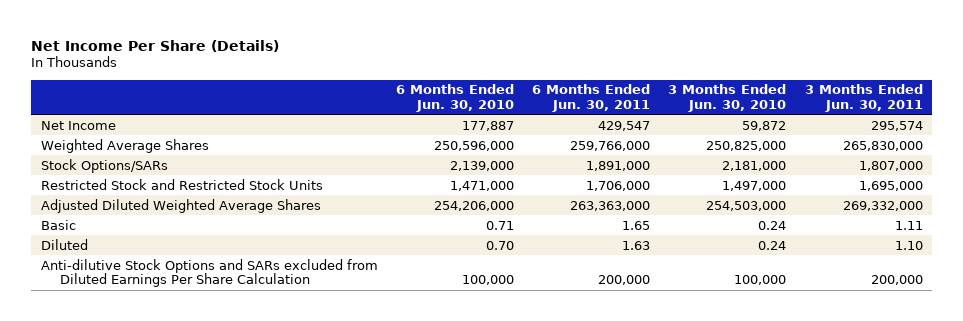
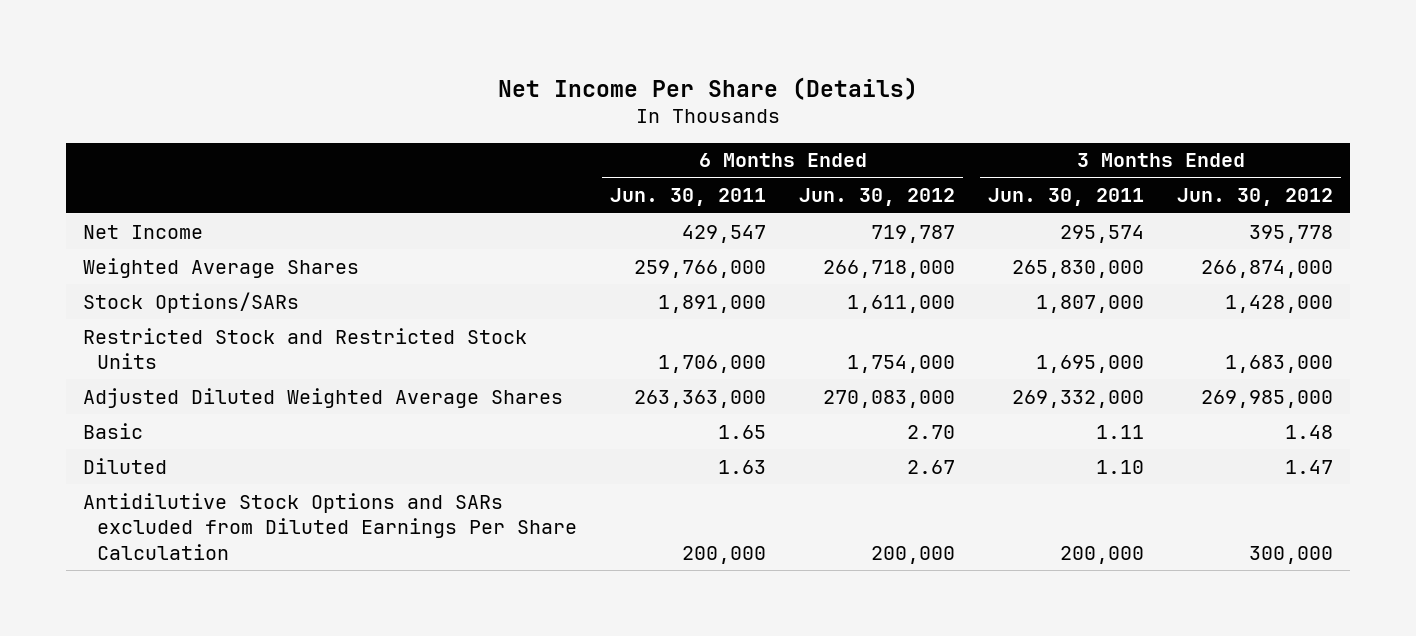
- | 6 Months Ended Jun. 30, 2010 | 6 Months Ended Jun. 30, 2011 | 3 Months Ended Jun. 30, 2010 | 3 Months Ended Jun. 30, 2011
+ | 6 Months Ended Jun. 30, 2011 | 6 Months Ended Jun. 30, 2012 | 3 Months Ended Jun. 30, 2011 | 3 Months Ended Jun. 30, 2012
- Anti-dilutive Stock Options and SARs excluded from Diluted Earnings Per Share Calculation | 100,000 | 200,000 | 100,000 | 200,000
+ Antidilutive Stock Options and SARs excluded from Diluted Earnings Per Share Calculation | 200,000 | 200,000 | 200,000 | 300,000

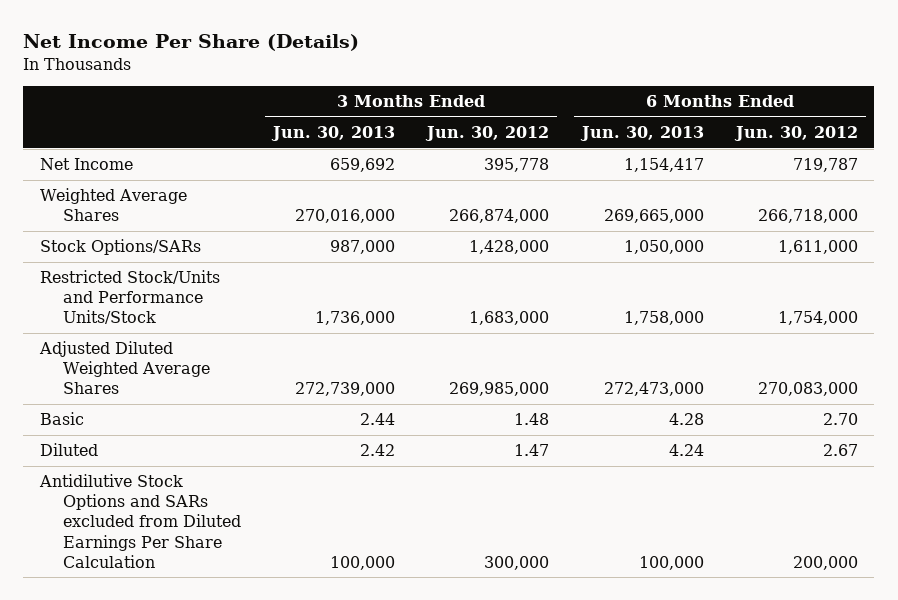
- | 6 Months Ended Jun. 30, 2011 | 6 Months Ended Jun. 30, 2012 | 3 Months Ended Jun. 30, 2011 | 3 Months Ended Jun. 30, 2012
+ | 3 Months Ended Jun. 30, 2013 | 3 Months Ended Jun. 30, 2012 | 6 Months Ended Jun. 30, 2013 | 6 Months Ended Jun. 30, 2012
- Restricted Stock and Restricted Stock Units | 1,706,000 | 1,754,000 | 1,695,000 | 1,683,000
+ Restricted Stock/Units and Performance Units/Stock | 1,736,000 | 1,683,000 | 1,758,000 | 1,754,000

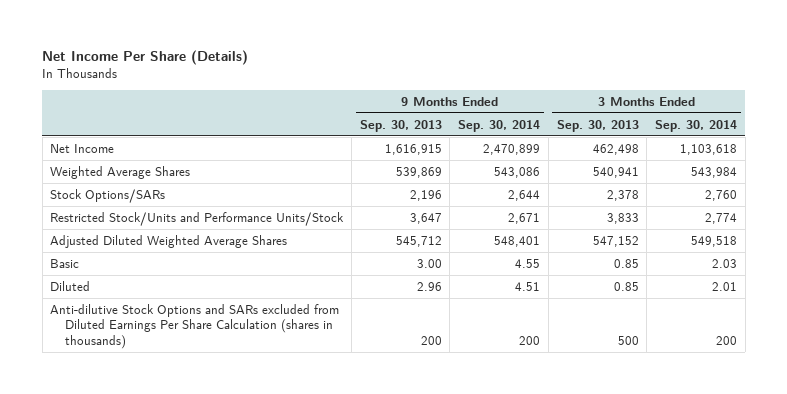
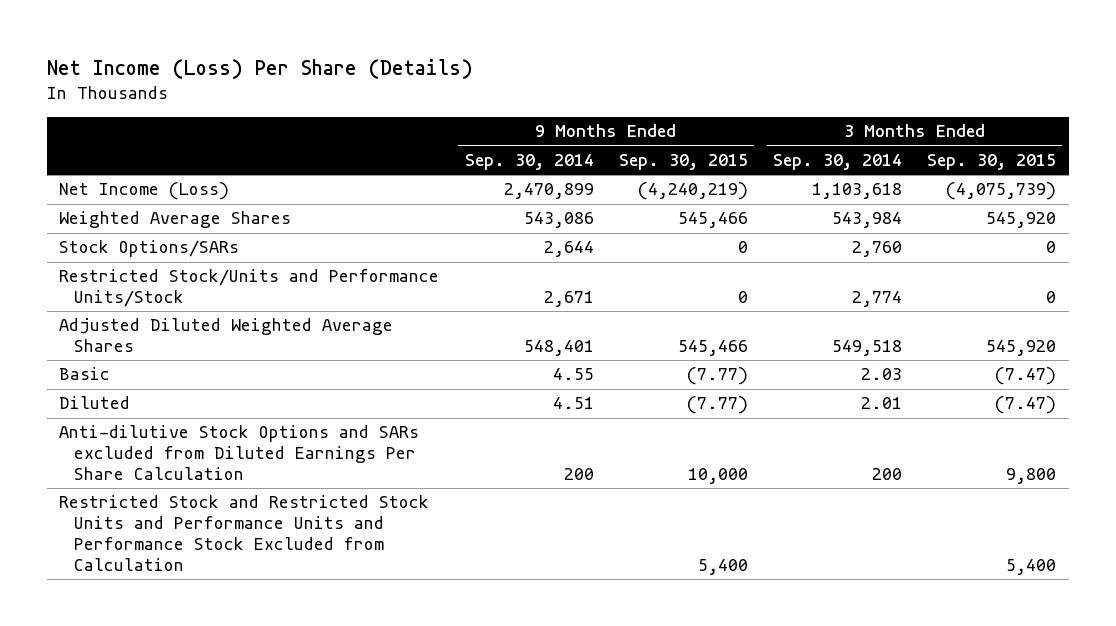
- Net Income Per Share (Details)
+ Net Income (Loss) Per Share (Details)
- | 9 Months Ended Sep. 30, 2013 | 9 Months Ended Sep. 30, 2014 | 3 Months Ended Sep. 30, 2013 | 3 Months Ended Sep. 30, 2014
+ | 9 Months Ended Sep. 30, 2014 | 9 Months Ended Sep. 30, 2015 | 3 Months Ended Sep. 30, 2014 | 3 Months Ended Sep. 30, 2015
- Net Income | 1,616,915 | 2,470,899 | 462,498 | 1,103,618
+ Net Income (Loss) | 2,470,899 | (4,240,219) | 1,103,618 | (4,075,739)
- Anti-dilutive Stock Options and SARs excluded from Diluted Earnings Per Share Calculation (shares in thousands) | 200 | 200 | 500 | 200
+ Anti-dilutive Stock Options and SARs excluded from Diluted Earnings Per Share Calculation | 200 | 10,000 | 200 | 9,800
+ Restricted Stock and Restricted Stock Units and Performance Units and Performance Stock Excluded from Calculation | | 5,400 | | 5,400

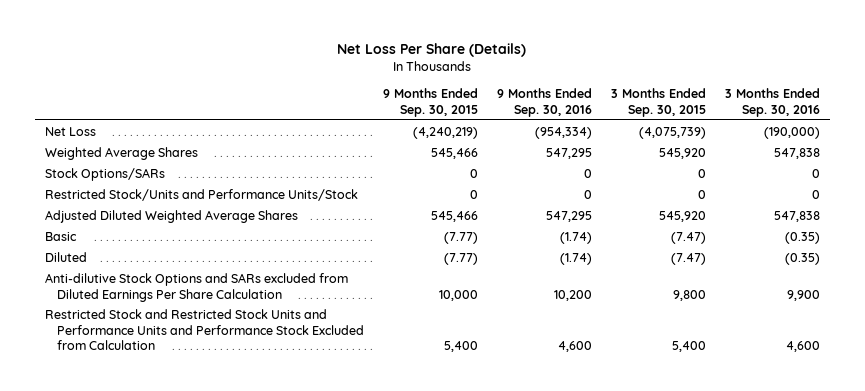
- Net Income (Loss) Per Share (Details)
+ Net Loss Per Share (Details)
- | 9 Months Ended Sep. 30, 2014 | 9 Months Ended Sep. 30, 2015 | 3 Months Ended Sep. 30, 2014 | 3 Months Ended Sep. 30, 2015
+ | 9 Months Ended Sep. 30, 2015 | 9 Months Ended Sep. 30, 2016 | 3 Months Ended Sep. 30, 2015 | 3 Months Ended Sep. 30, 2016
- Net Income (Loss) | 2,470,899 | (4,240,219) | 1,103,618 | (4,075,739)
+ Net Loss | (4,240,219) | (954,334) | (4,075,739) | (190,000)

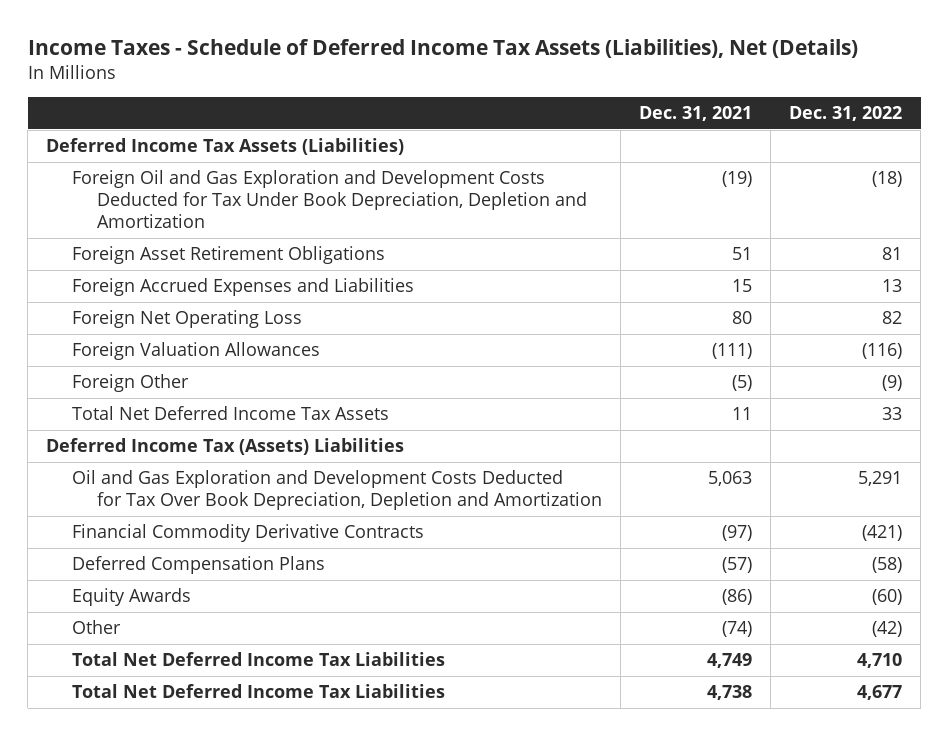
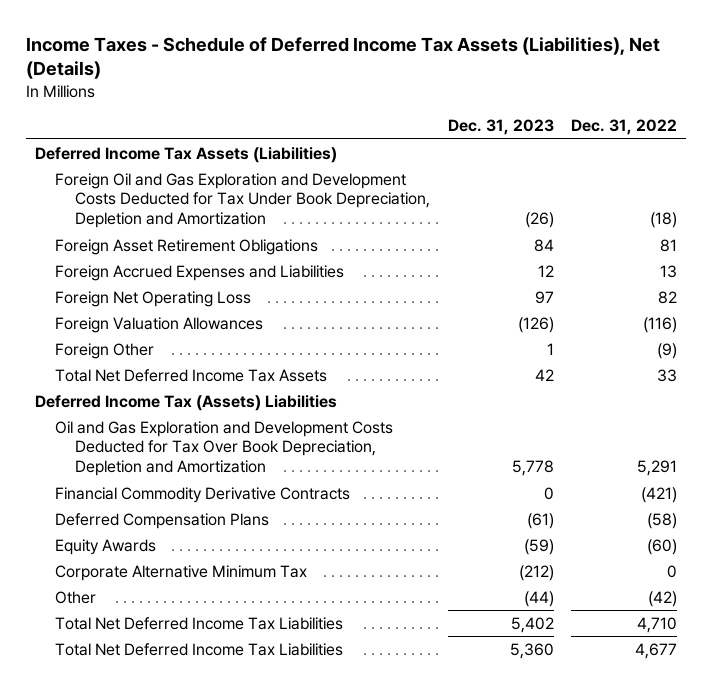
- | Dec. 31, 2021 | Dec. 31, 2022
+ | Dec. 31, 2023 | Dec. 31, 2022
+ Corporate Alternative Minimum Tax | (212) | 0

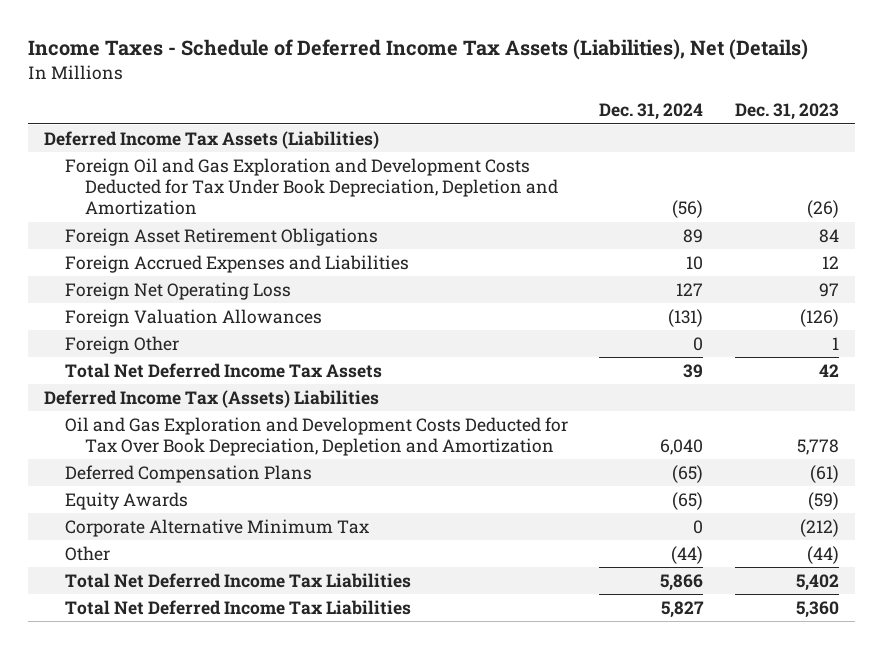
- | Dec. 31, 2023 | Dec. 31, 2022
+ | Dec. 31, 2024 | Dec. 31, 2023
- Financial Commodity Derivative Contracts | 0 | (421)

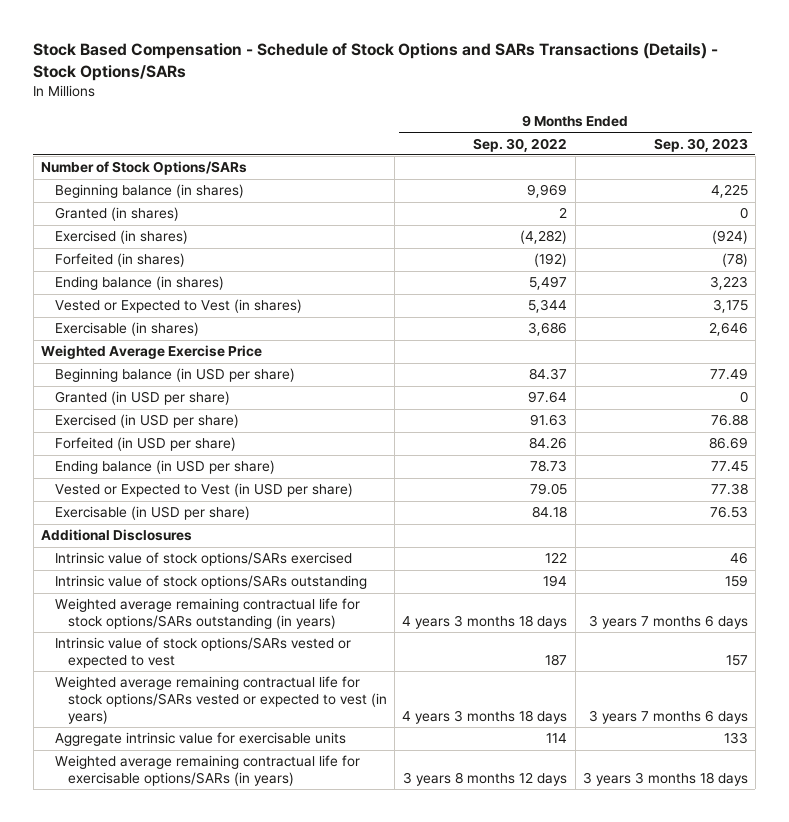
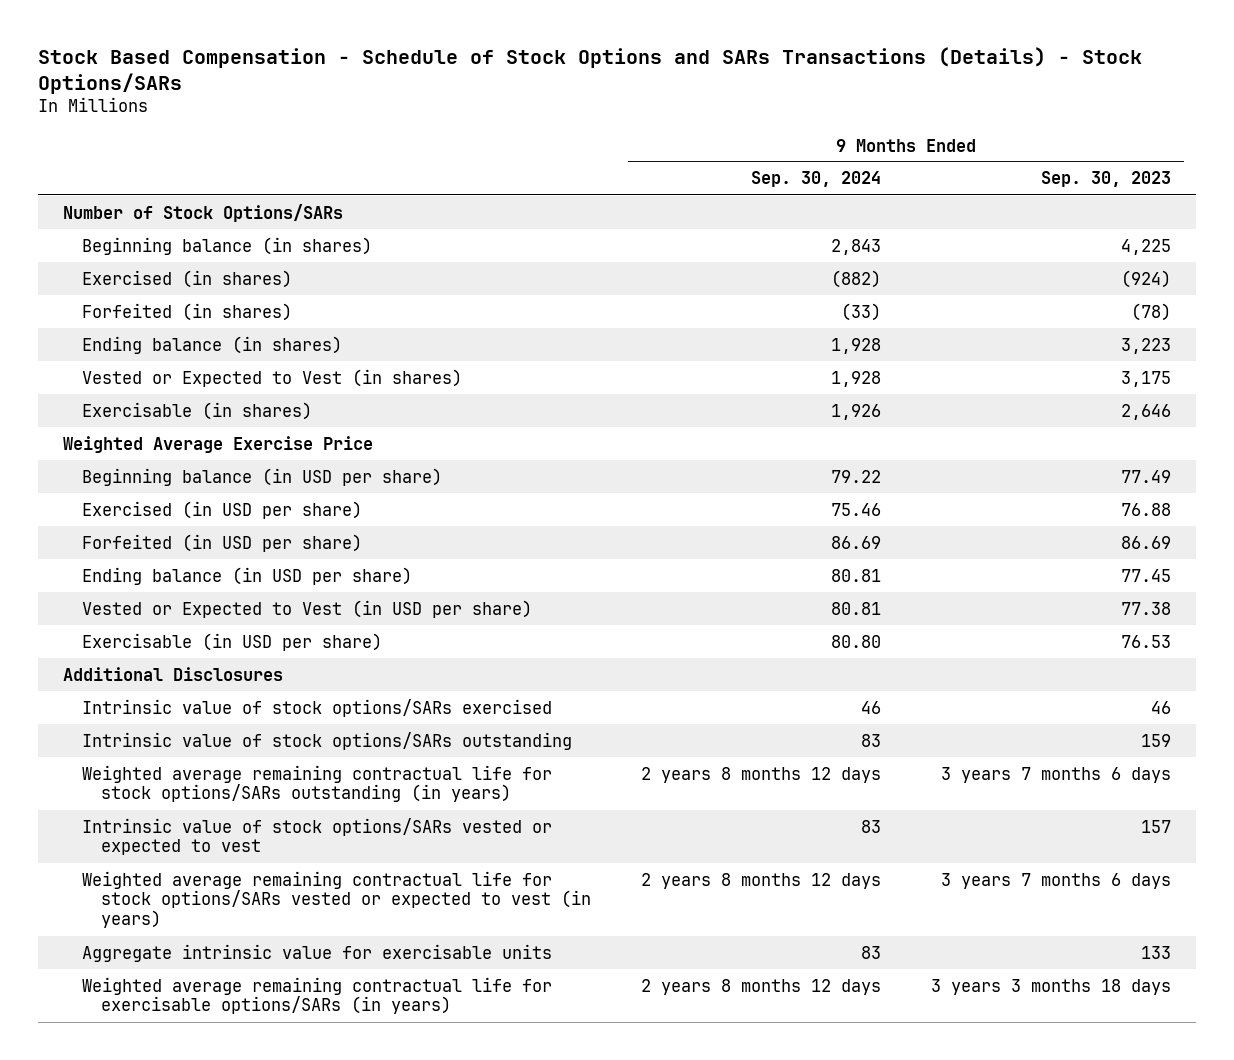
- | 9 Months Ended Sep. 30, 2022 | 9 Months Ended Sep. 30, 2023
+ | 9 Months Ended Sep. 30, 2024 | 9 Months Ended Sep. 30, 2023
- Granted (in shares) | 2 | 0
- Granted (in USD per share) | 97.64 | 0

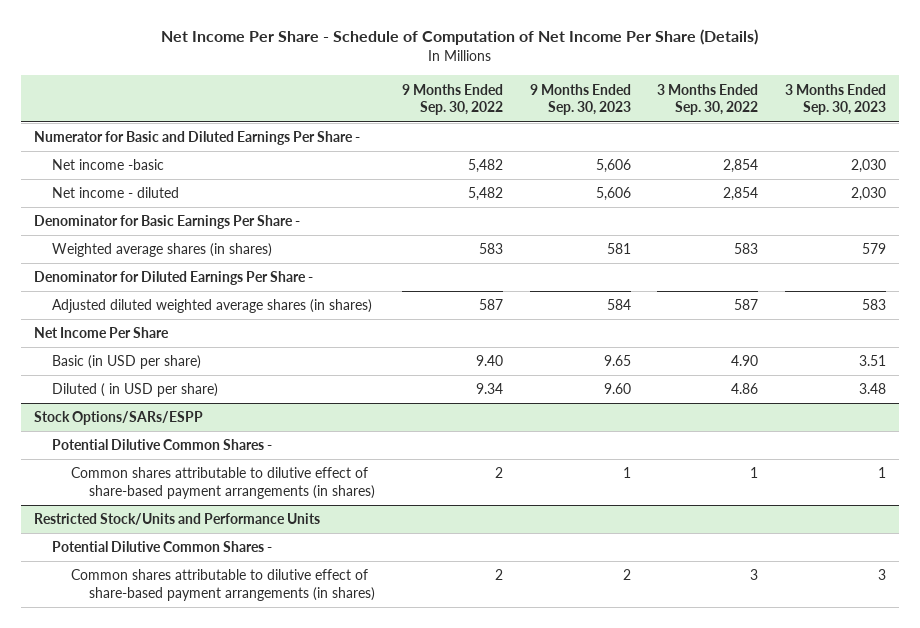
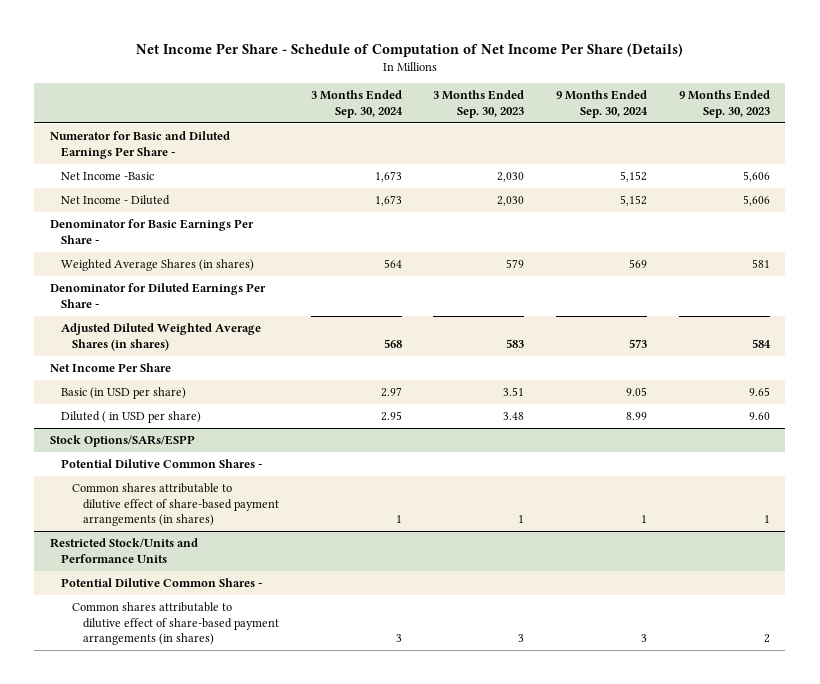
- | 9 Months Ended Sep. 30, 2022 | 9 Months Ended Sep. 30, 2023 | 3 Months Ended Sep. 30, 2022 | 3 Months Ended Sep. 30, 2023
+ | 3 Months Ended Sep. 30, 2024 | 3 Months Ended Sep. 30, 2023 | 9 Months Ended Sep. 30, 2024 | 9 Months Ended Sep. 30, 2023
- Net income -basic | 5,482 | 5,606 | 2,854 | 2,030
- Net income - diluted | 5,482 | 5,606 | 2,854 | 2,030
+ Net Income -Basic | 1,673 | 2,030 | 5,152 | 5,606
+ Net Income - Diluted | 1,673 | 2,030 | 5,152 | 5,606
- Weighted average shares (in shares) | 583 | 581 | 583 | 579
+ Weighted Average Shares (in shares) | 564 | 579 | 569 | 581
- Adjusted diluted weighted average shares (in shares) | 587 | 584 | 587 | 583
+ Adjusted Diluted Weighted Average Shares (in shares) | 568 | 583 | 573 | 584

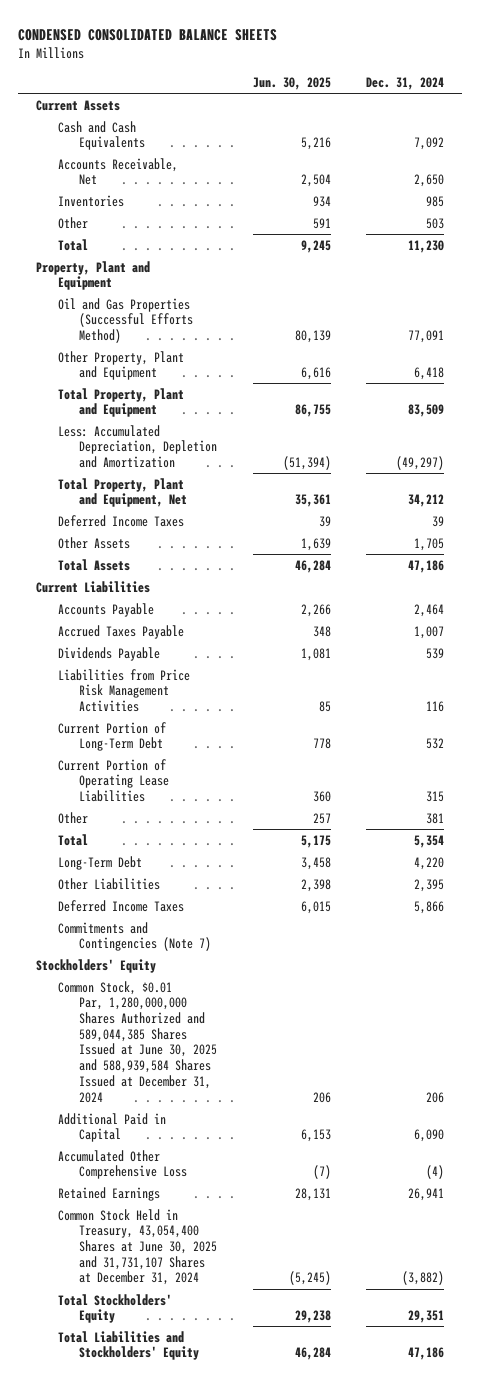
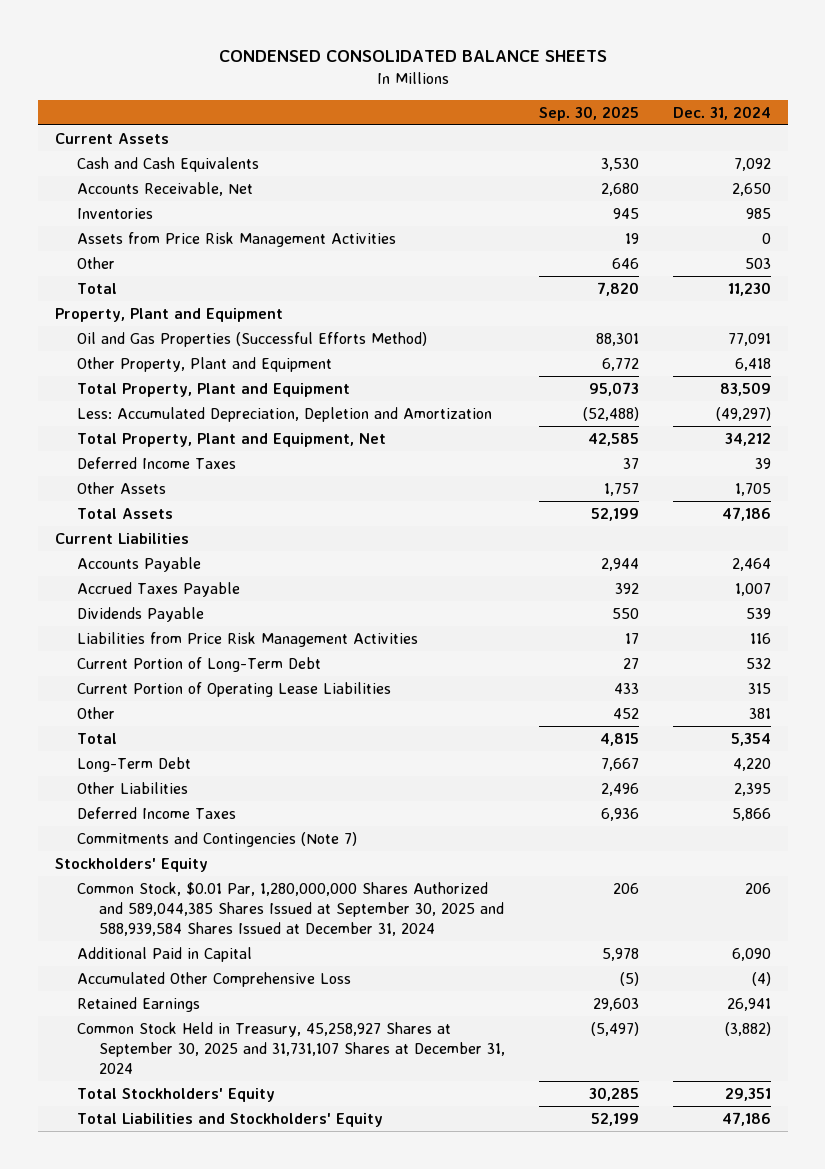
- | Jun. 30, 2025 | Dec. 31, 2024
+ | Sep. 30, 2025 | Dec. 31, 2024
+ Assets from Price Risk Management Activities | 19 | 0
- Common Stock, $0.01 Par, 1,280,000,000 Shares Authorized and 589,044,385 Shares Issued at June 30, 2025 and 588,939,584 Shares Issued at December 31, 2024 | 206 | 206
+ Common Stock, $0.01 Par, 1,280,000,000 Shares Authorized and 589,044,385 Shares Issued at September 30, 2025 and 588,939,584 Shares Issued at December 31, 2024 | 206 | 206
- Common Stock Held in Treasury, 43,054,400 Shares at June 30, 2025 and 31,731,107 Shares at December 31, 2024 | (5,245) | (3,882)
+ Common Stock Held in Treasury, 45,258,927 Shares at September 30, 2025 and 31,731,107 Shares at December 31, 2024 | (5,497) | (3,882)

